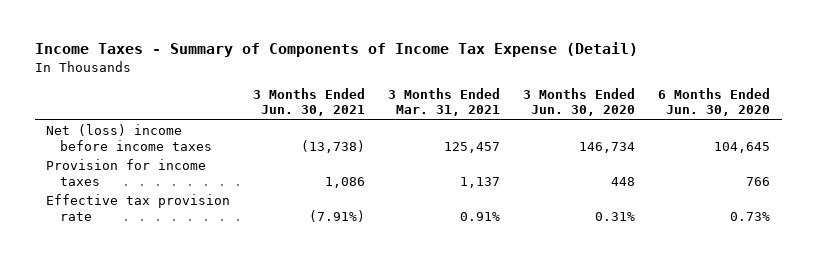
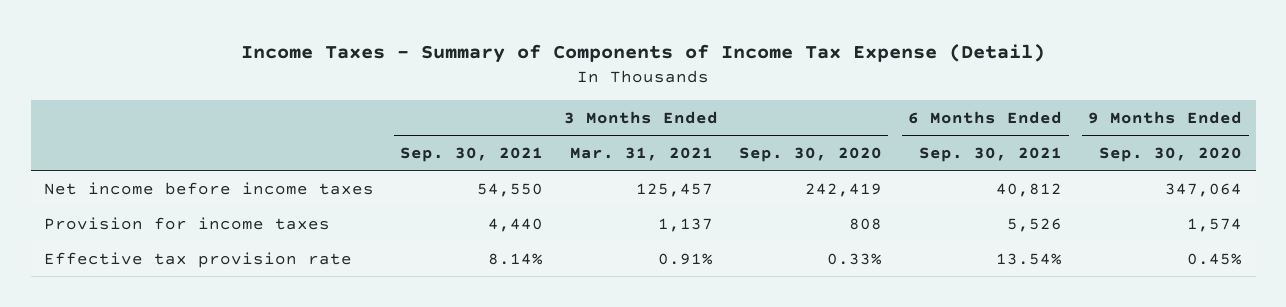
- | 3 Months Ended Jun. 30, 2021 | 3 Months Ended Mar. 31, 2021 | 3 Months Ended Jun. 30, 2020 | 6 Months Ended Jun. 30, 2020
+ | 3 Months Ended Sep. 30, 2021 | 3 Months Ended Mar. 31, 2021 | 3 Months Ended Sep. 30, 2020 | 6 Months Ended Sep. 30, 2021 | 9 Months Ended Sep. 30, 2020
- Net (loss) income before income taxes | (13,738) | 125,457 | 146,734 | 104,645
+ Net income before income taxes | 54,550 | 125,457 | 242,419 | 40,812 | 347,064

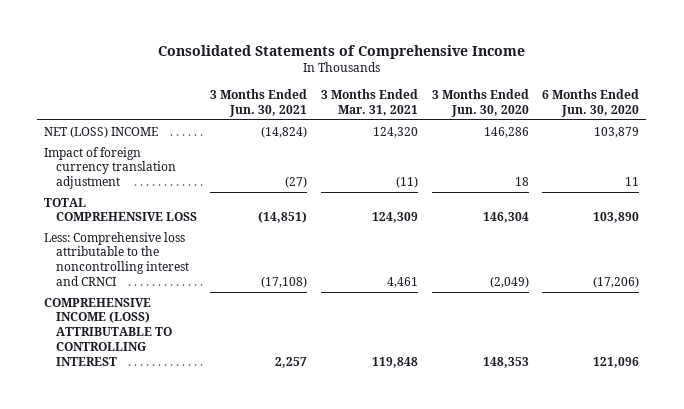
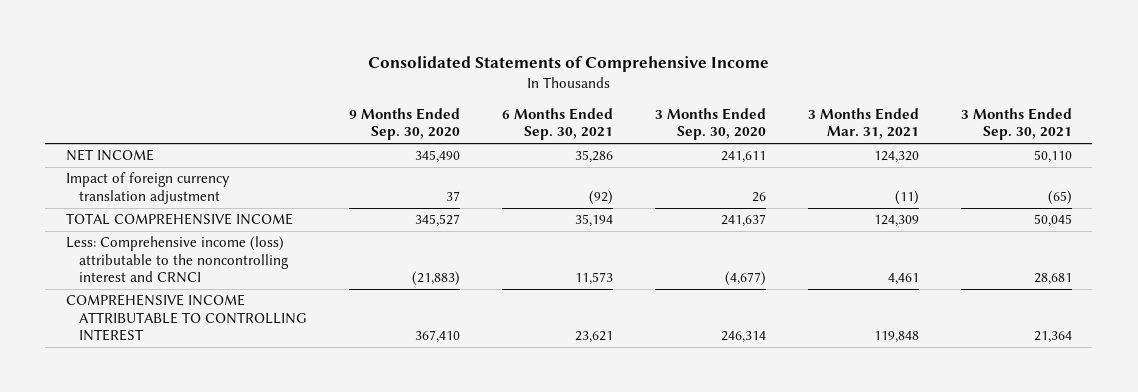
- | 3 Months Ended Jun. 30, 2021 | 3 Months Ended Mar. 31, 2021 | 3 Months Ended Jun. 30, 2020 | 6 Months Ended Jun. 30, 2020
+ | 9 Months Ended Sep. 30, 2020 | 6 Months Ended Sep. 30, 2021 | 3 Months Ended Sep. 30, 2020 | 3 Months Ended Mar. 31, 2021 | 3 Months Ended Sep. 30, 2021
- NET (LOSS) INCOME | (14,824) | 124,320 | 146,286 | 103,879
+ NET INCOME | 345,490 | 35,286 | 241,611 | 124,320 | 50,110
- TOTAL COMPREHENSIVE LOSS | (14,851) | 124,309 | 146,304 | 103,890
- Less: Comprehensive loss attributable to the noncontrolling interest and CRNCI | (17,108) | 4,461 | (2,049) | (17,206)
- COMPREHENSIVE INCOME (LOSS) ATTRIBUTABLE TO CONTROLLING INTEREST | 2,257 | 119,848 | 148,353 | 121,096
+ TOTAL COMPREHENSIVE INCOME | 345,527 | 35,194 | 241,637 | 124,309 | 50,045
+ Less: Comprehensive income (loss) attributable to the noncontrolling interest and CRNCI | (21,883) | 11,573 | (4,677) | 4,461 | 28,681
+ COMPREHENSIVE INCOME ATTRIBUTABLE TO CONTROLLING INTEREST | 367,410 | 23,621 | 246,314 | 119,848 | 21,364

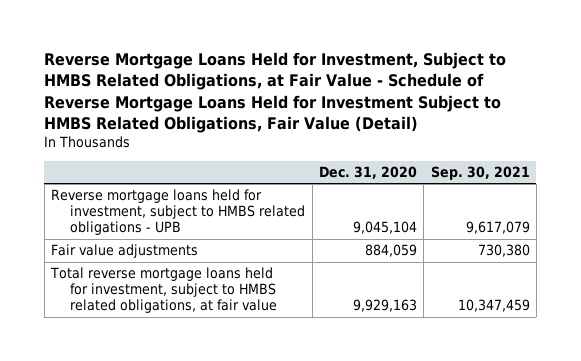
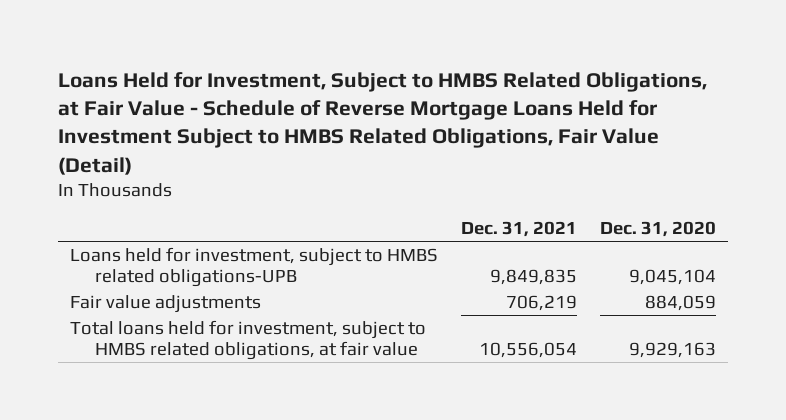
- Reverse Mortgage Loans Held for Investment, Subject to HMBS Related Obligations, at Fair Value - Schedule of Reverse Mortgage Loans Held for Investment Subject to HMBS Related Obligations, Fair Value (Detail)
+ Loans Held for Investment, Subject to HMBS Related Obligations, at Fair Value - Schedule of Reverse Mortgage Loans Held for Investment Subject to HMBS Related Obligations, Fair Value (Detail)
- | Dec. 31, 2020 | Sep. 30, 2021
+ | Dec. 31, 2021 | Dec. 31, 2020
- Reverse mortgage loans held for investment, subject to HMBS related obligations - UPB | 9,045,104 | 9,617,079
+ Loans held for investment, subject to HMBS related obligations-UPB | 9,849,835 | 9,045,104
- Total reverse mortgage loans held for investment, subject to HMBS related obligations, at fair value | 9,929,163 | 10,347,459
+ Total loans held for investment, subject to HMBS related obligations, at fair value | 10,556,054 | 9,929,163

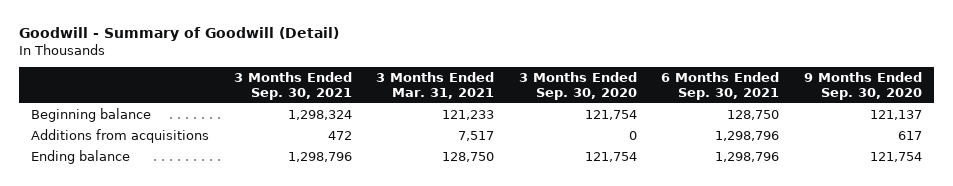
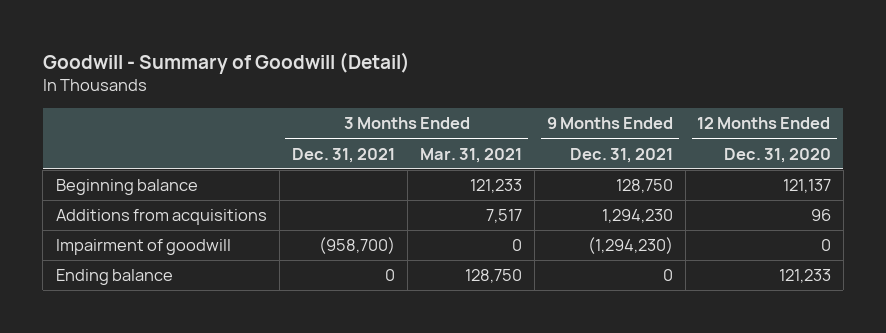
- | 3 Months Ended Sep. 30, 2021 | 3 Months Ended Mar. 31, 2021 | 3 Months Ended Sep. 30, 2020 | 6 Months Ended Sep. 30, 2021 | 9 Months Ended Sep. 30, 2020
+ | 3 Months Ended Dec. 31, 2021 | 3 Months Ended Mar. 31, 2021 | 9 Months Ended Dec. 31, 2021 | 12 Months Ended Dec. 31, 2020
+ Impairment of goodwill | (958,700) | 0 | (1,294,230) | 0

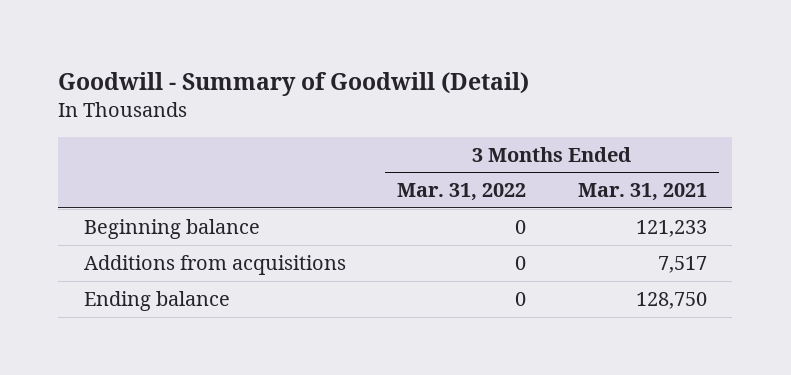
- | 3 Months Ended Dec. 31, 2021 | 3 Months Ended Mar. 31, 2021 | 9 Months Ended Dec. 31, 2021 | 12 Months Ended Dec. 31, 2020
+ | 3 Months Ended Mar. 31, 2022 | 3 Months Ended Mar. 31, 2021
- Impairment of goodwill | (958,700) | 0 | (1,294,230) | 0

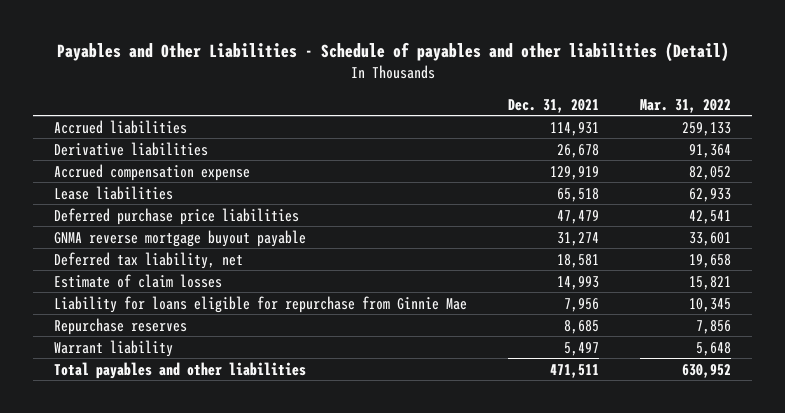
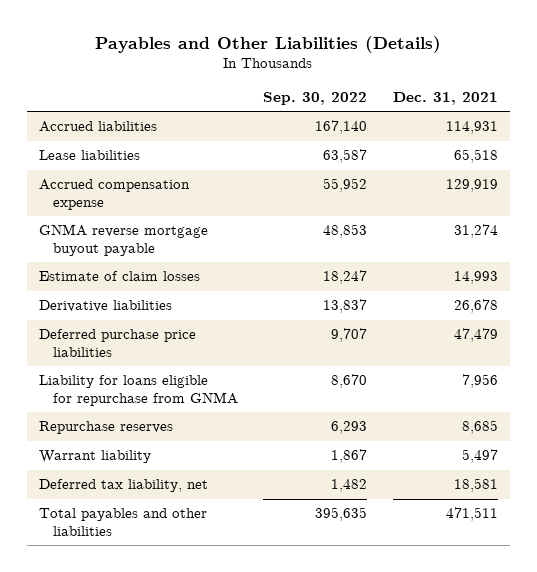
- Payables and Other Liabilities - Schedule of payables and other liabilities (Detail)
+ Payables and Other Liabilities (Details)
- | Dec. 31, 2021 | Mar. 31, 2022
+ | Sep. 30, 2022 | Dec. 31, 2021
moved down: Accrued compensation expense | 55,952 | 129,919
- Liability for loans eligible for repurchase from Ginnie Mae | 7,956 | 10,345
moved down: Derivative liabilities | 13,837 | 26,678
moved down: Deferred purchase price liabilities | 9,707 | 47,479
+ Liability for loans eligible for repurchase from GNMA | 8,670 | 7,956
moved down: Deferred tax liability, net | 1,482 | 18,581

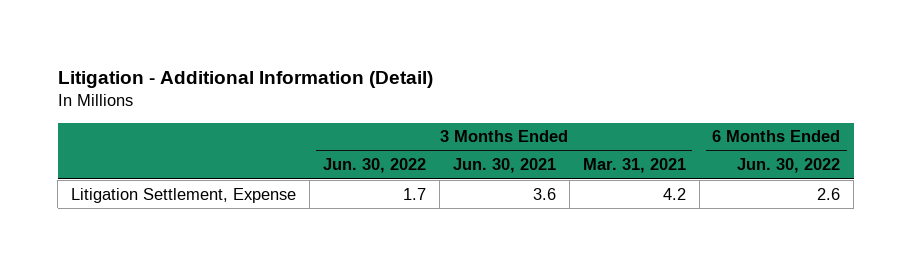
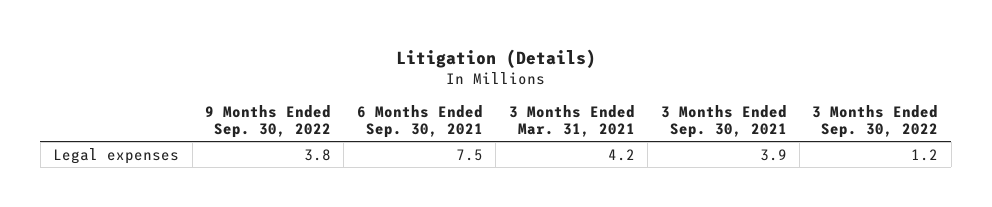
- Litigation - Additional Information (Detail)
+ Litigation (Details)
- | 3 Months Ended Jun. 30, 2022 | 3 Months Ended Jun. 30, 2021 | 3 Months Ended Mar. 31, 2021 | 6 Months Ended Jun. 30, 2022
+ | 9 Months Ended Sep. 30, 2022 | 6 Months Ended Sep. 30, 2021 | 3 Months Ended Mar. 31, 2021 | 3 Months Ended Sep. 30, 2021 | 3 Months Ended Sep. 30, 2022
- Litigation Settlement, Expense | 1.7 | 3.6 | 4.2 | 2.6
+ Legal expenses | 3.8 | 7.5 | 4.2 | 3.9 | 1.2

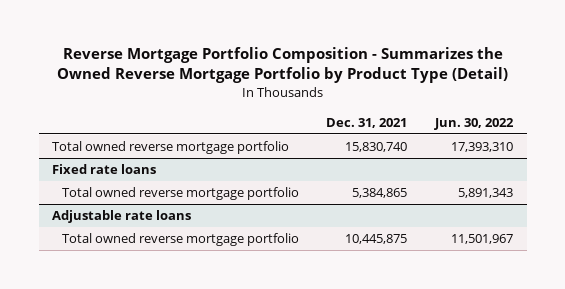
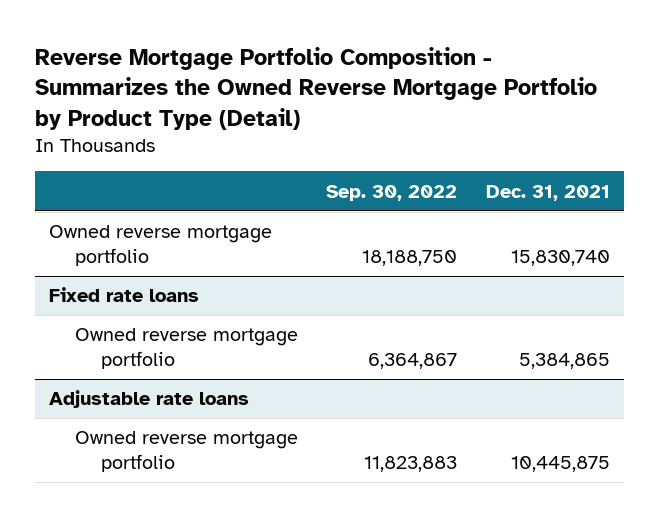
- | Dec. 31, 2021 | Jun. 30, 2022
+ | Sep. 30, 2022 | Dec. 31, 2021
- Total owned reverse mortgage portfolio | 15,830,740 | 17,393,310
+ Owned reverse mortgage portfolio | 18,188,750 | 15,830,740
@ Fixed rate loans
- Total owned reverse mortgage portfolio | 5,384,865 | 5,891,343
+ Owned reverse mortgage portfolio | 6,364,867 | 5,384,865
@ Adjustable rate loans
- Total owned reverse mortgage portfolio | 10,445,875 | 11,501,967
+ Owned reverse mortgage portfolio | 11,823,883 | 10,445,875

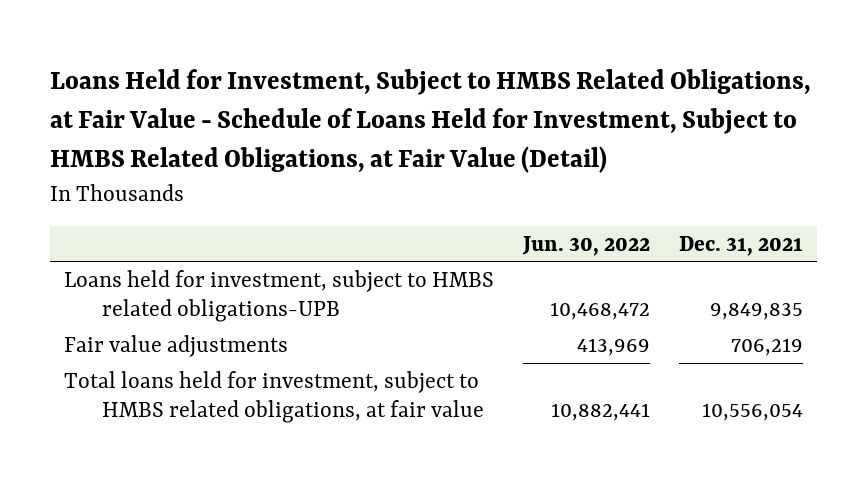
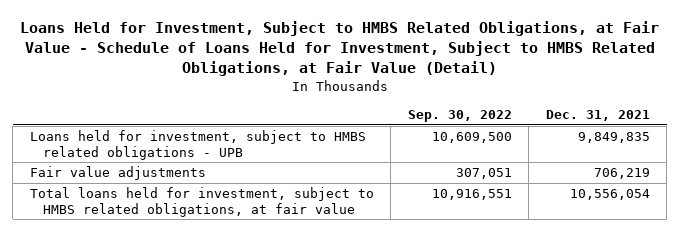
- | Jun. 30, 2022 | Dec. 31, 2021
+ | Sep. 30, 2022 | Dec. 31, 2021
- Loans held for investment, subject to HMBS related obligations-UPB | 10,468,472 | 9,849,835
+ Loans held for investment, subject to HMBS related obligations - UPB | 10,609,500 | 9,849,835

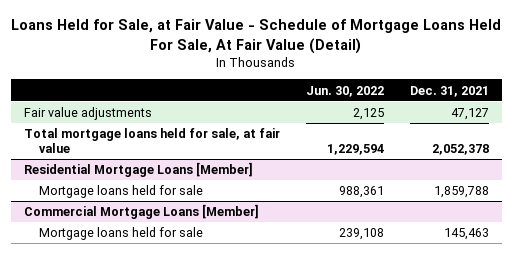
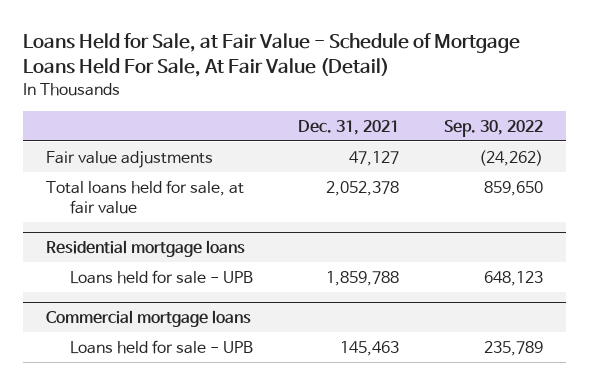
- | Jun. 30, 2022 | Dec. 31, 2021
+ | Dec. 31, 2021 | Sep. 30, 2022
- Total mortgage loans held for sale, at fair value | 1,229,594 | 2,052,378
- Residential Mortgage Loans [Member]
- Mortgage loans held for sale | 988,361 | 1,859,788
- Commercial Mortgage Loans [Member]
- Mortgage loans held for sale | 239,108 | 145,463
+ Total loans held for sale, at fair value | 2,052,378 | 859,650
+ Residential mortgage loans
+ Loans held for sale - UPB | 1,859,788 | 648,123
+ Commercial mortgage loans
+ Loans held for sale - UPB | 145,463 | 235,789

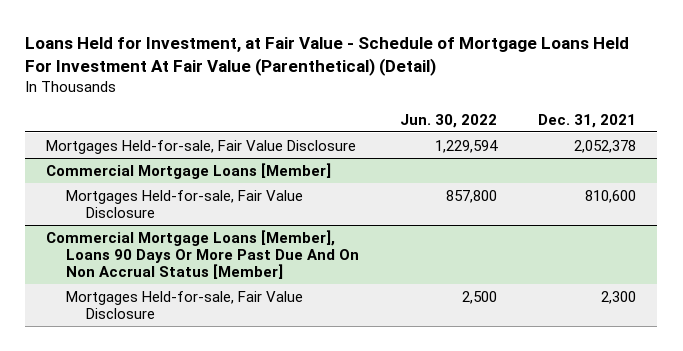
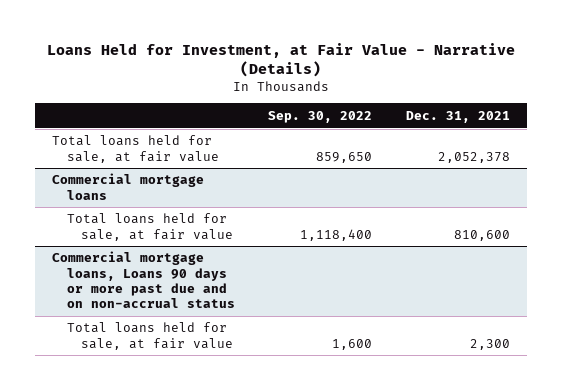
- Loans Held for Investment, at Fair Value - Schedule of Mortgage Loans Held For Investment At Fair Value (Parenthetical) (Detail)
+ Loans Held for Investment, at Fair Value - Narrative (Details)
- | Jun. 30, 2022 | Dec. 31, 2021
+ | Sep. 30, 2022 | Dec. 31, 2021
- Mortgages Held-for-sale, Fair Value Disclosure | 1,229,594 | 2,052,378
- Commercial Mortgage Loans [Member]
- Mortgages Held-for-sale, Fair Value Disclosure | 857,800 | 810,600
- Commercial Mortgage Loans [Member], Loans 90 Days Or More Past Due And On Non Accrual Status [Member]
- Mortgages Held-for-sale, Fair Value Disclosure | 2,500 | 2,300
+ Total loans held for sale, at fair value | 859,650 | 2,052,378
+ Commercial mortgage loans
+ Total loans held for sale, at fair value | 1,118,400 | 810,600
+ Commercial mortgage loans, Loans 90 days or more past due and on non-accrual status
+ Total loans held for sale, at fair value | 1,600 | 2,300

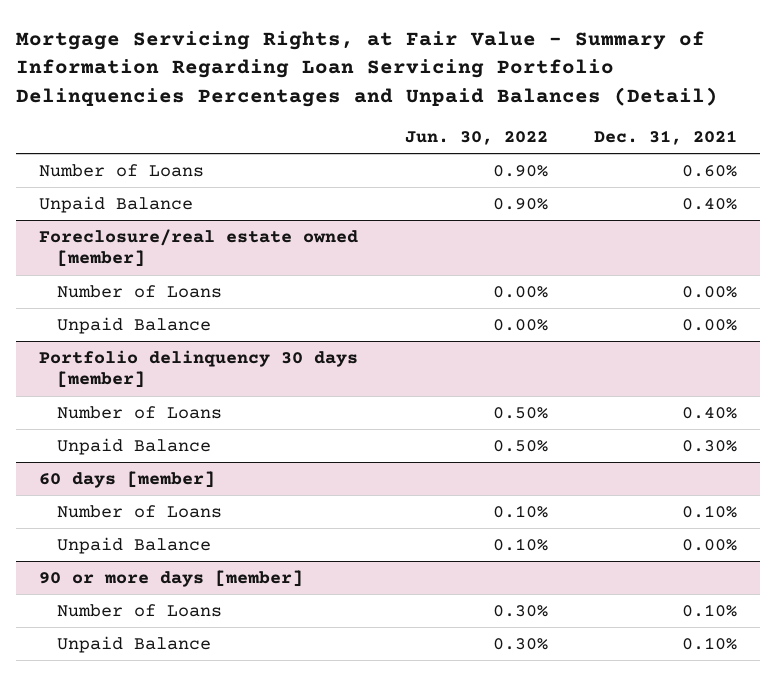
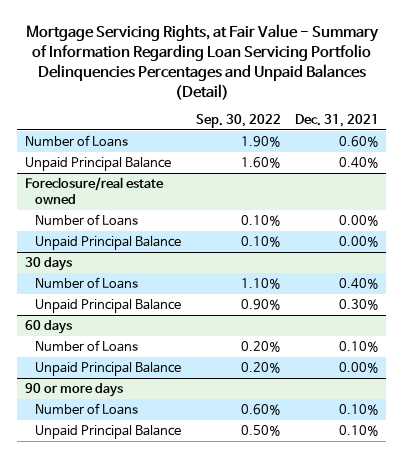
- | Jun. 30, 2022 | Dec. 31, 2021
+ | Sep. 30, 2022 | Dec. 31, 2021
- Unpaid Balance | 0.90% | 0.40%
- Foreclosure/real estate owned [member]
+ Unpaid Principal Balance | 1.60% | 0.40%
+ Foreclosure/real estate owned
- Unpaid Balance | 0.00% | 0.00%
- Portfolio delinquency 30 days [member]
+ Unpaid Principal Balance | 0.10% | 0.00%
+ 30 days
- Unpaid Balance | 0.50% | 0.30%
- 60 days [member]
+ Unpaid Principal Balance | 0.90% | 0.30%
+ 60 days
- Unpaid Balance | 0.10% | 0.00%
- 90 or more days [member]
+ Unpaid Principal Balance | 0.20% | 0.00%
+ 90 or more days
- Unpaid Balance | 0.30% | 0.10%
+ Unpaid Principal Balance | 0.50% | 0.10%

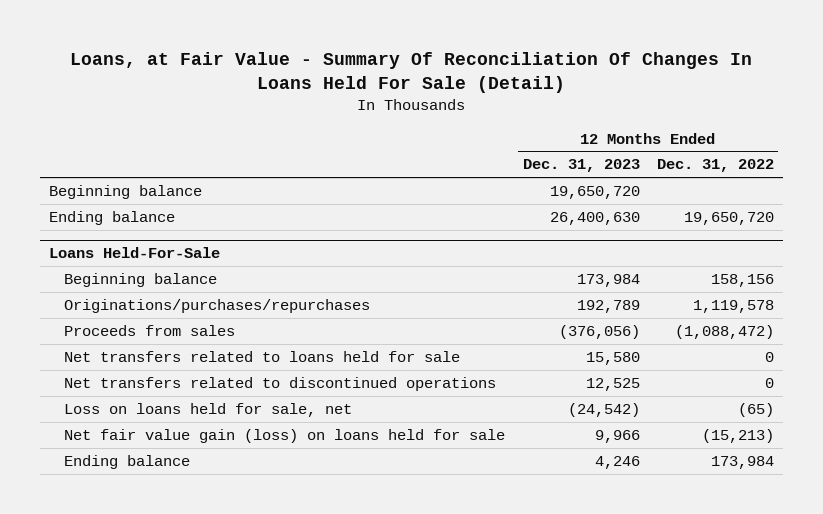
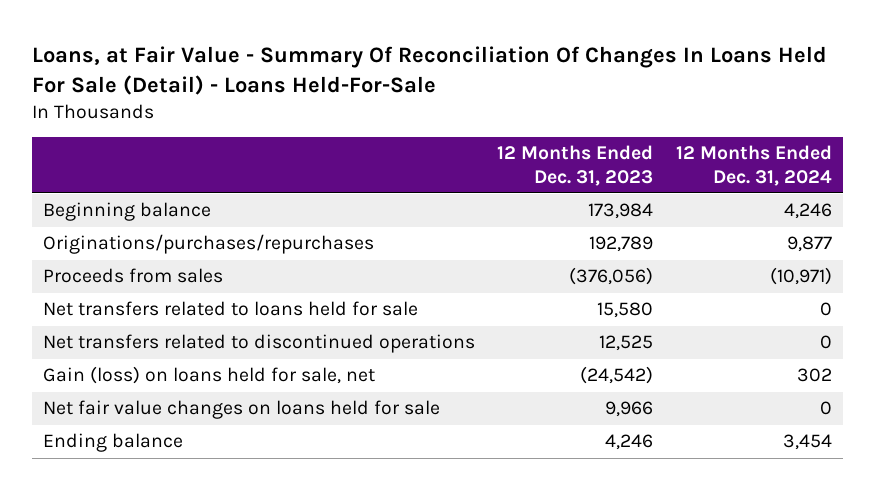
- Loans, at Fair Value - Summary Of Reconciliation Of Changes In Loans Held For Sale (Detail)
+ Loans, at Fair Value - Summary Of Reconciliation Of Changes In Loans Held For Sale (Detail) - Loans Held-For-Sale
- | 12 Months Ended Dec. 31, 2023 | 12 Months Ended Dec. 31, 2022
+ | 12 Months Ended Dec. 31, 2023 | 12 Months Ended Dec. 31, 2024
- Beginning balance | 19,650,720 |
- Ending balance | 26,400,630 | 19,650,720
- Loans Held-For-Sale
- Loss on loans held for sale, net | (24,542) | (65)
- Net fair value gain (loss) on loans held for sale | 9,966 | (15,213)
+ Gain (loss) on loans held for sale, net | (24,542) | 302
+ Net fair value changes on loans held for sale | 9,966 | 0

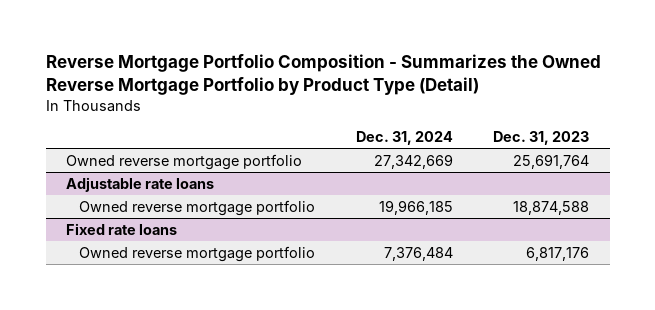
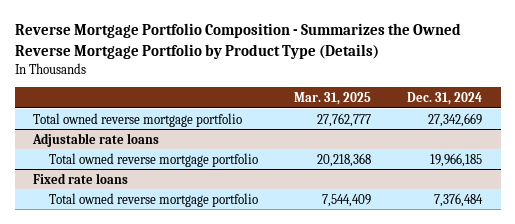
- Reverse Mortgage Portfolio Composition - Summarizes the Owned Reverse Mortgage Portfolio by Product Type (Detail)
+ Reverse Mortgage Portfolio Composition - Summarizes the Owned Reverse Mortgage Portfolio by Product Type (Details)
- | Dec. 31, 2024 | Dec. 31, 2023
+ | Mar. 31, 2025 | Dec. 31, 2024
- Owned reverse mortgage portfolio | 27,342,669 | 25,691,764
+ Total owned reverse mortgage portfolio | 27,762,777 | 27,342,669
@ Adjustable rate loans
- Owned reverse mortgage portfolio | 19,966,185 | 18,874,588
+ Total owned reverse mortgage portfolio | 20,218,368 | 19,966,185
@ Fixed rate loans
- Owned reverse mortgage portfolio | 7,376,484 | 6,817,176
+ Total owned reverse mortgage portfolio | 7,544,409 | 7,376,484

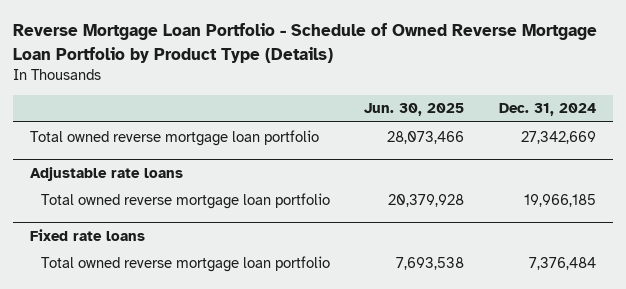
- Reverse Mortgage Portfolio Composition - Summarizes the Owned Reverse Mortgage Portfolio by Product Type (Details)
+ Reverse Mortgage Loan Portfolio - Schedule of Owned Reverse Mortgage Loan Portfolio by Product Type (Details)
- | Mar. 31, 2025 | Dec. 31, 2024
+ | Jun. 30, 2025 | Dec. 31, 2024
- Total owned reverse mortgage portfolio | 27,762,777 | 27,342,669
+ Total owned reverse mortgage loan portfolio | 28,073,466 | 27,342,669
@ Adjustable rate loans
- Total owned reverse mortgage portfolio | 20,218,368 | 19,966,185
+ Total owned reverse mortgage loan portfolio | 20,379,928 | 19,966,185
@ Fixed rate loans
- Total owned reverse mortgage portfolio | 7,544,409 | 7,376,484
+ Total owned reverse mortgage loan portfolio | 7,693,538 | 7,376,484

